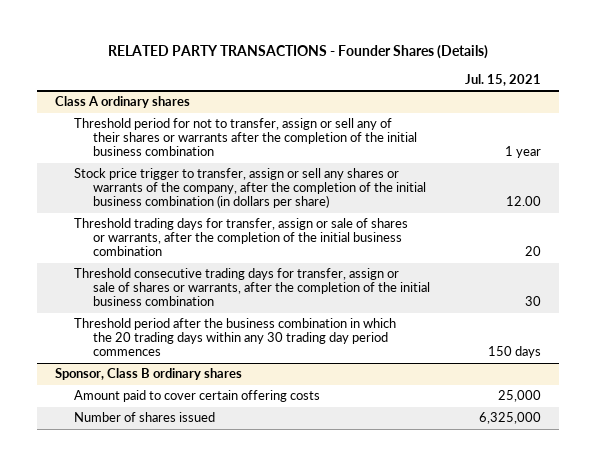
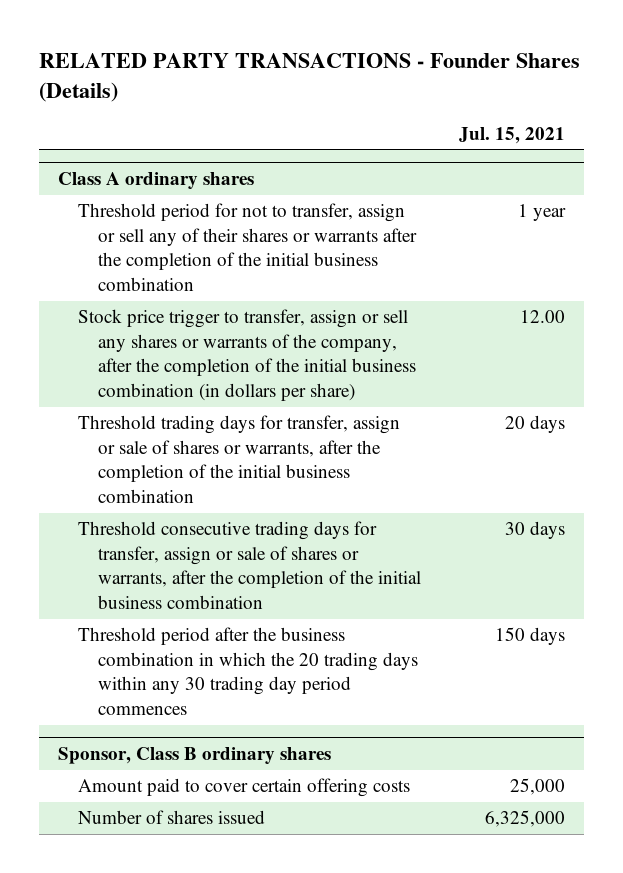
@ Class A ordinary shares
- Threshold trading days for transfer, assign or sale of shares or warrants, after the completion of the initial business combination | 20
- Threshold consecutive trading days for transfer, assign or sale of shares or warrants, after the completion of the initial business combination | 30
+ Threshold trading days for transfer, assign or sale of shares or warrants, after the completion of the initial business combination | 20 days
+ Threshold consecutive trading days for transfer, assign or sale of shares or warrants, after the completion of the initial business combination | 30 days

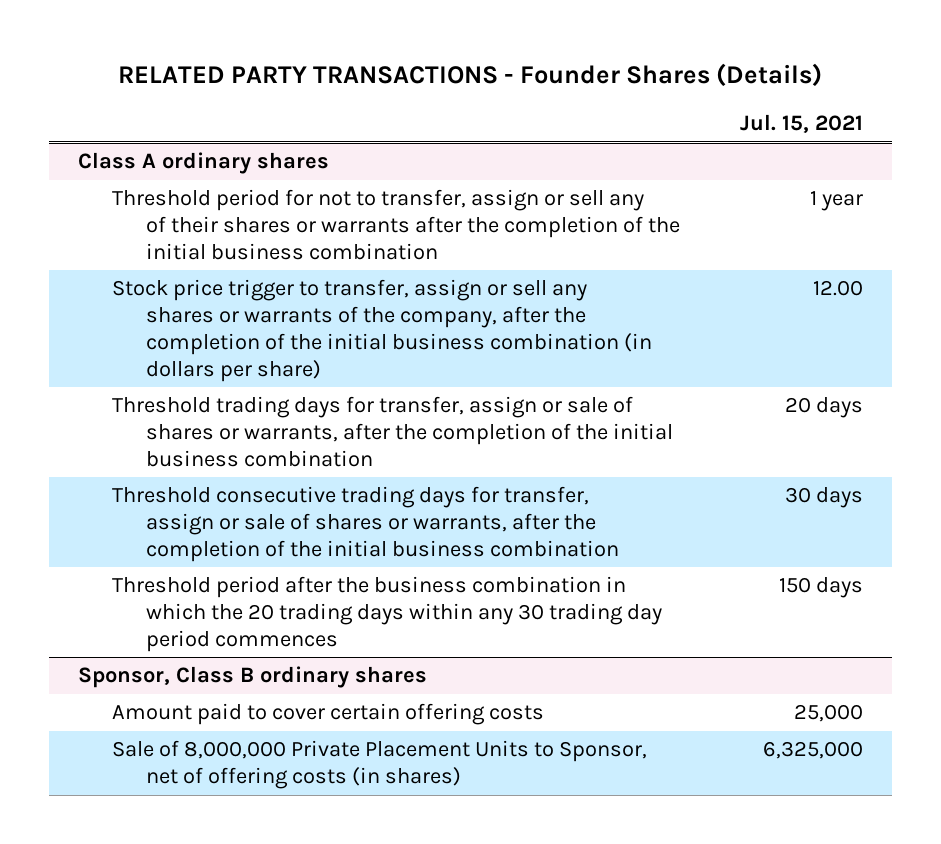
@ Sponsor, Class B ordinary shares
- Number of shares issued | 6,325,000
+ Sale of 8,000,000 Private Placement Units to Sponsor, net of offering costs (in shares) | 6,325,000

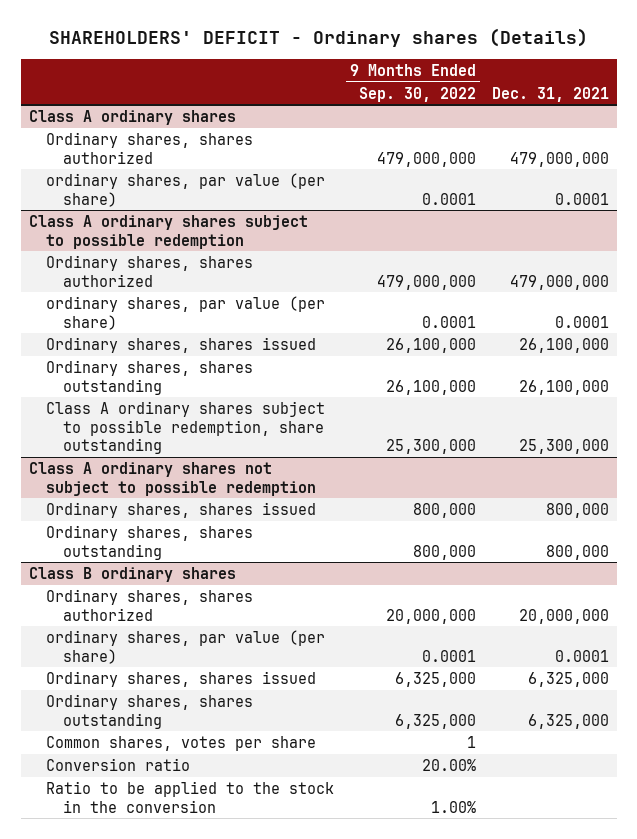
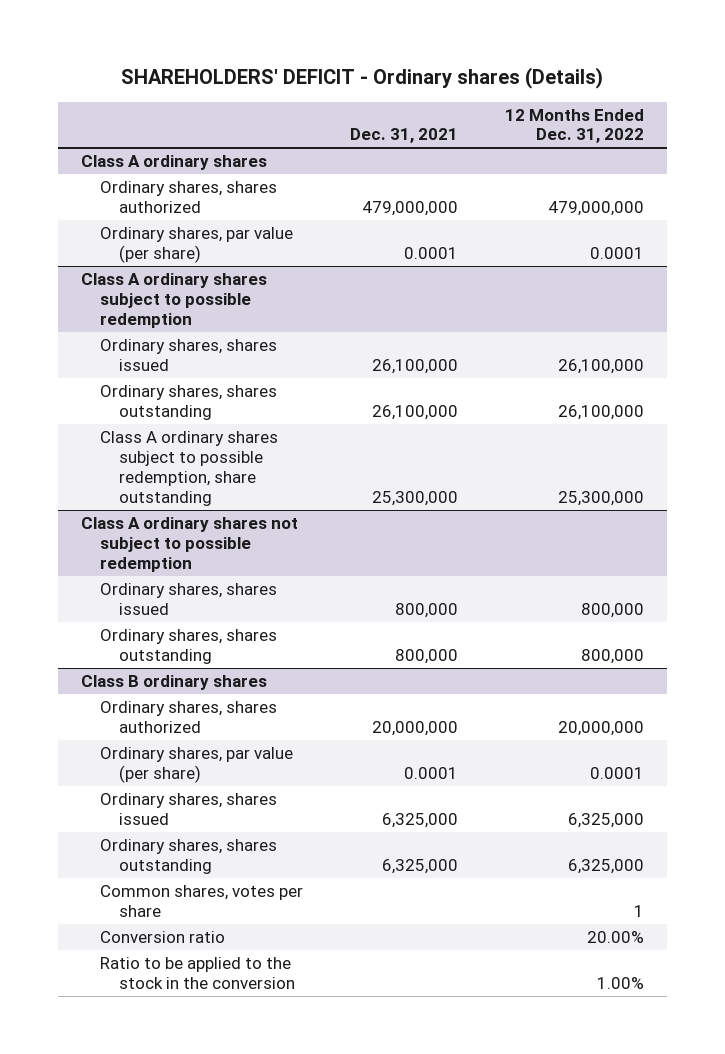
- | 9 Months Ended Sep. 30, 2022 | Dec. 31, 2021
+ | Dec. 31, 2021 | 12 Months Ended Dec. 31, 2022
@ Class A ordinary shares
- ordinary shares, par value (per share) | 0.0001 | 0.0001
+ Ordinary shares, par value (per share) | 0.0001 | 0.0001
@ Class A ordinary shares subject to possible redemption
- Ordinary shares, shares authorized | 479,000,000 | 479,000,000
- ordinary shares, par value (per share) | 0.0001 | 0.0001
@ Class B ordinary shares
- ordinary shares, par value (per share) | 0.0001 | 0.0001
+ Ordinary shares, par value (per share) | 0.0001 | 0.0001

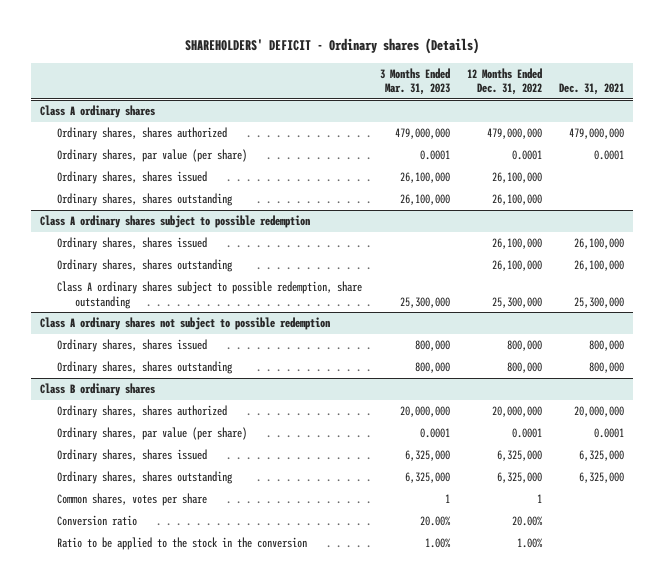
- | Dec. 31, 2021 | 12 Months Ended Dec. 31, 2022
+ | 3 Months Ended Mar. 31, 2023 | 12 Months Ended Dec. 31, 2022 | Dec. 31, 2021
@ Class A ordinary shares
+ Ordinary shares, shares issued | 26,100,000 | 26,100,000 |
+ Ordinary shares, shares outstanding | 26,100,000 | 26,100,000 |

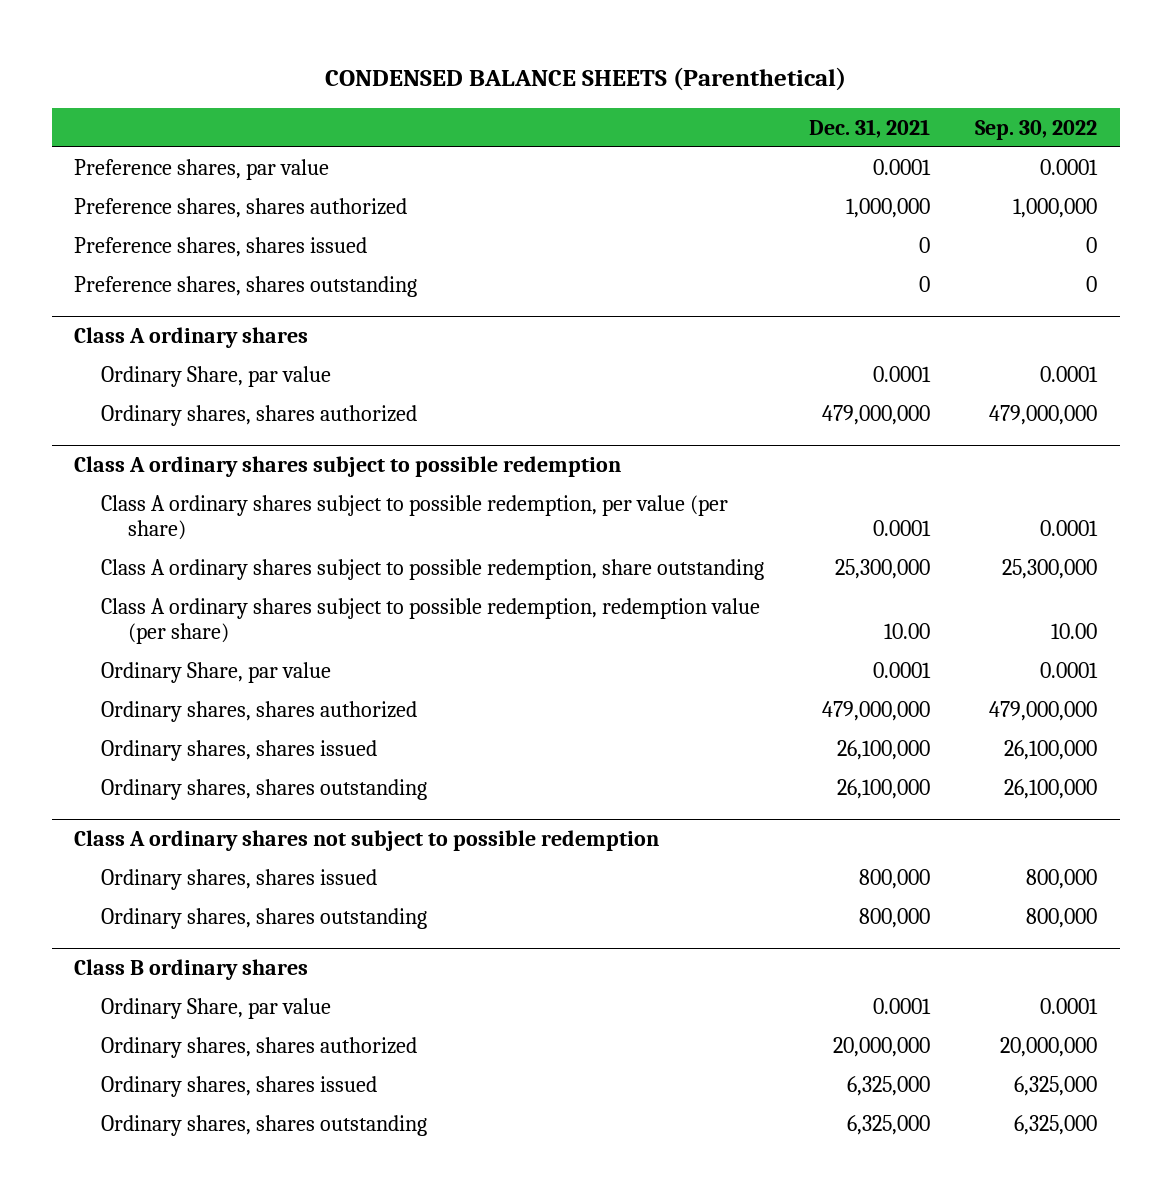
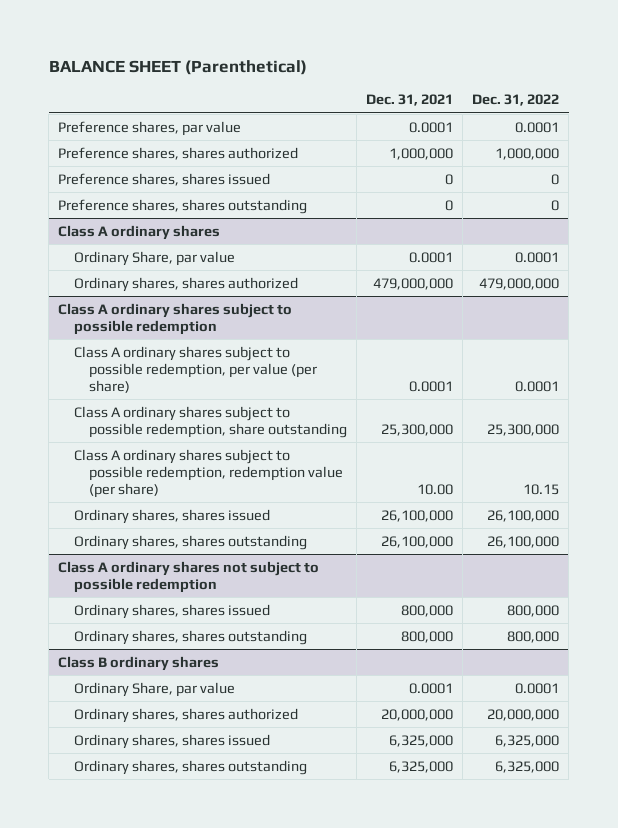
- CONDENSED BALANCE SHEETS (Parenthetical)
+ BALANCE SHEET (Parenthetical)
- | Dec. 31, 2021 | Sep. 30, 2022
+ | Dec. 31, 2021 | Dec. 31, 2022
@ Class A ordinary shares subject to possible redemption
- Ordinary Share, par value | 0.0001 | 0.0001
- Ordinary shares, shares authorized | 479,000,000 | 479,000,000

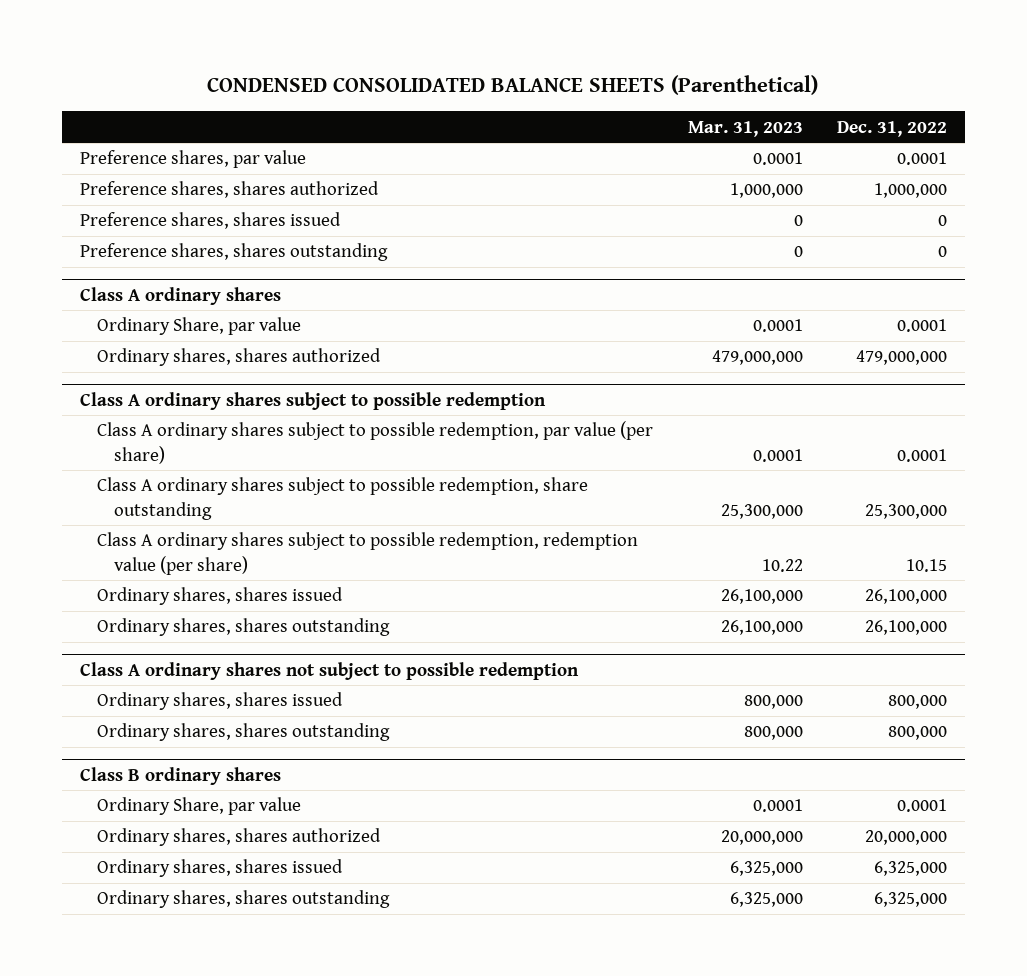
- BALANCE SHEET (Parenthetical)
+ CONDENSED CONSOLIDATED BALANCE SHEETS (Parenthetical)
- | Dec. 31, 2021 | Dec. 31, 2022
+ | Mar. 31, 2023 | Dec. 31, 2022
@ Class A ordinary shares subject to possible redemption
- Class A ordinary shares subject to possible redemption, per value (per share) | 0.0001 | 0.0001
+ Class A ordinary shares subject to possible redemption, par value (per share) | 0.0001 | 0.0001

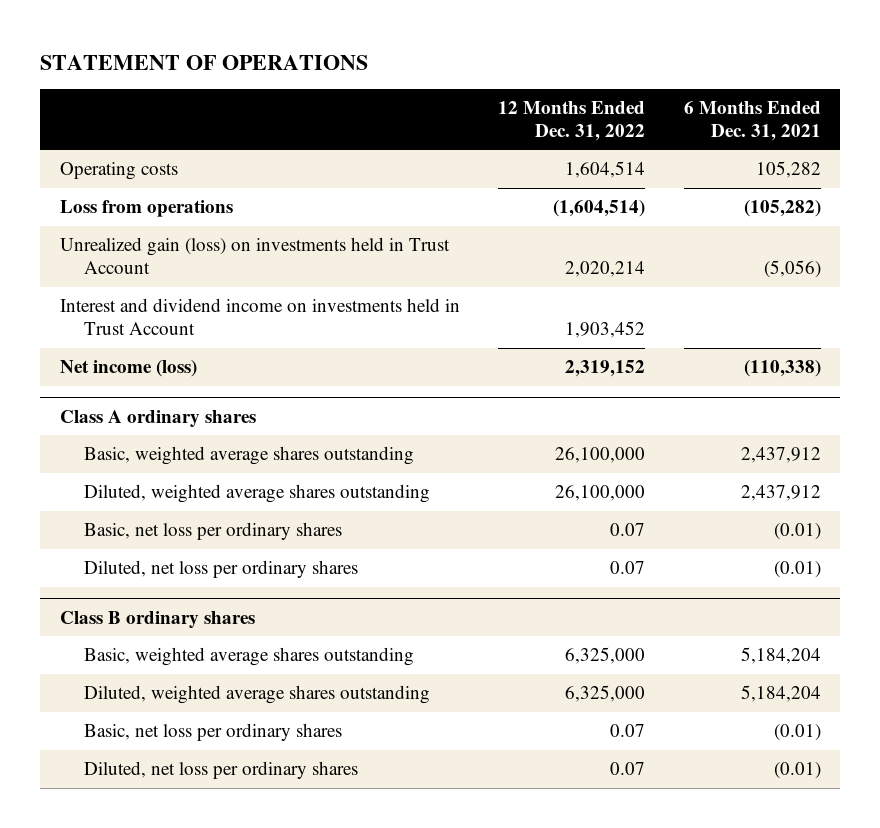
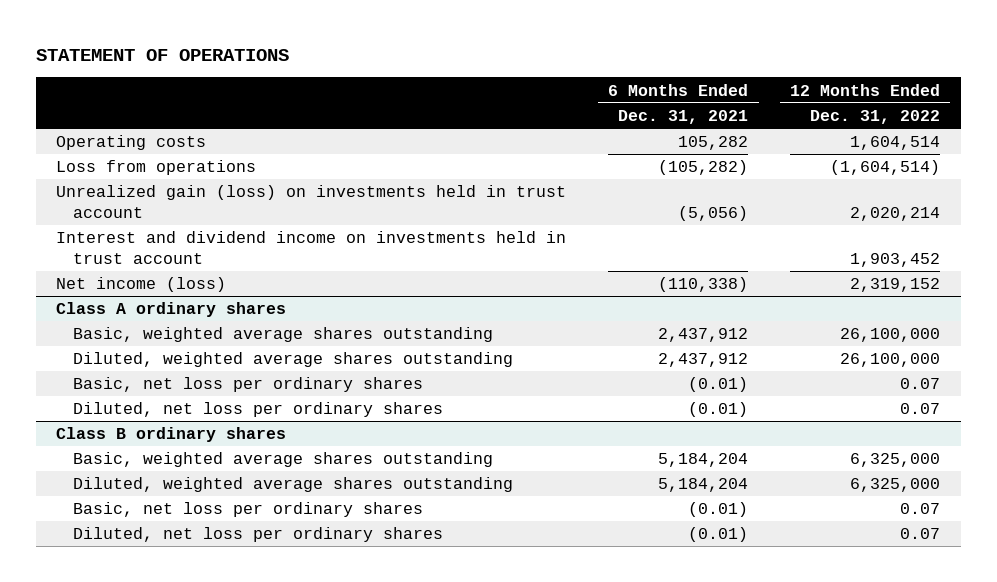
- | 12 Months Ended Dec. 31, 2022 | 6 Months Ended Dec. 31, 2021
+ | 6 Months Ended Dec. 31, 2021 | 12 Months Ended Dec. 31, 2022
- Unrealized gain (loss) on investments held in Trust Account | 2,020,214 | (5,056)
- Interest and dividend income on investments held in Trust Account | 1,903,452 |
+ Unrealized gain (loss) on investments held in trust account | (5,056) | 2,020,214
+ Interest and dividend income on investments held in trust account | | 1,903,452

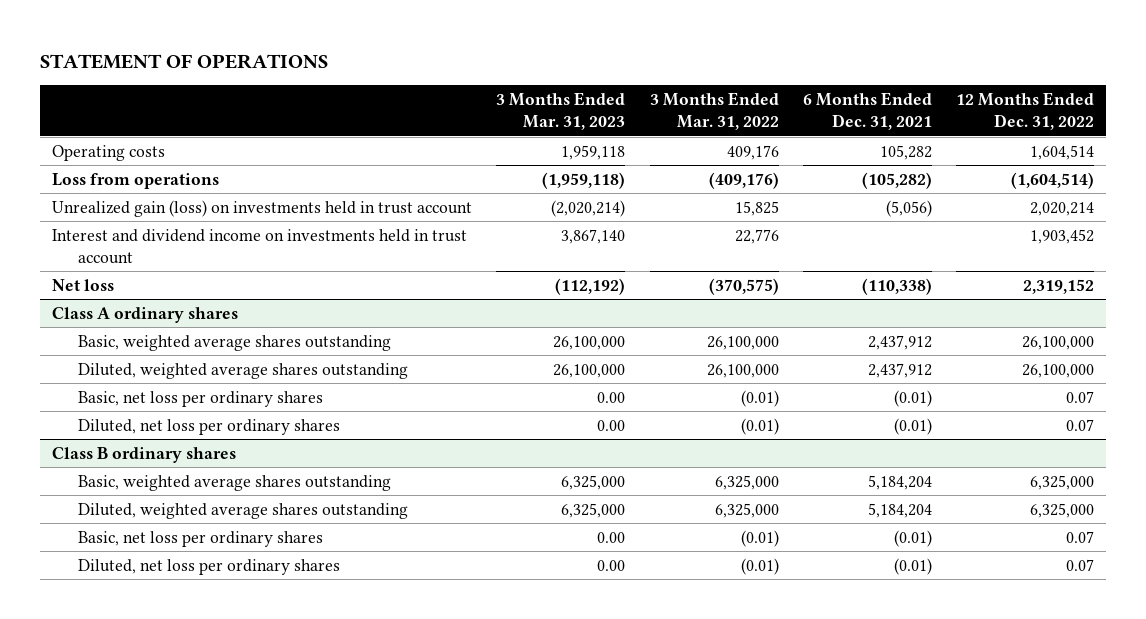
- | 6 Months Ended Dec. 31, 2021 | 12 Months Ended Dec. 31, 2022
+ | 3 Months Ended Mar. 31, 2023 | 3 Months Ended Mar. 31, 2022 | 6 Months Ended Dec. 31, 2021 | 12 Months Ended Dec. 31, 2022
- Net income (loss) | (110,338) | 2,319,152
+ Net loss | (112,192) | (370,575) | (110,338) | 2,319,152

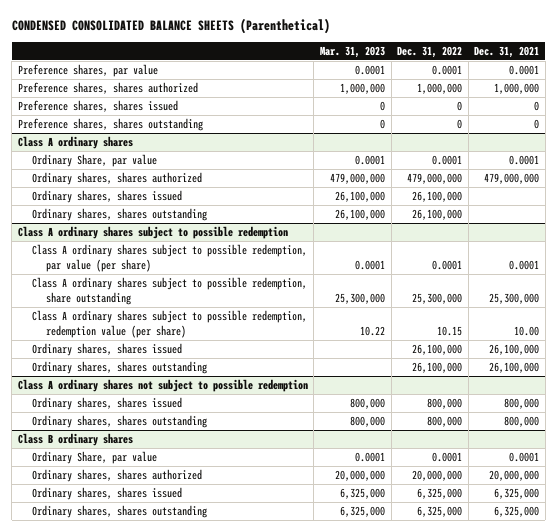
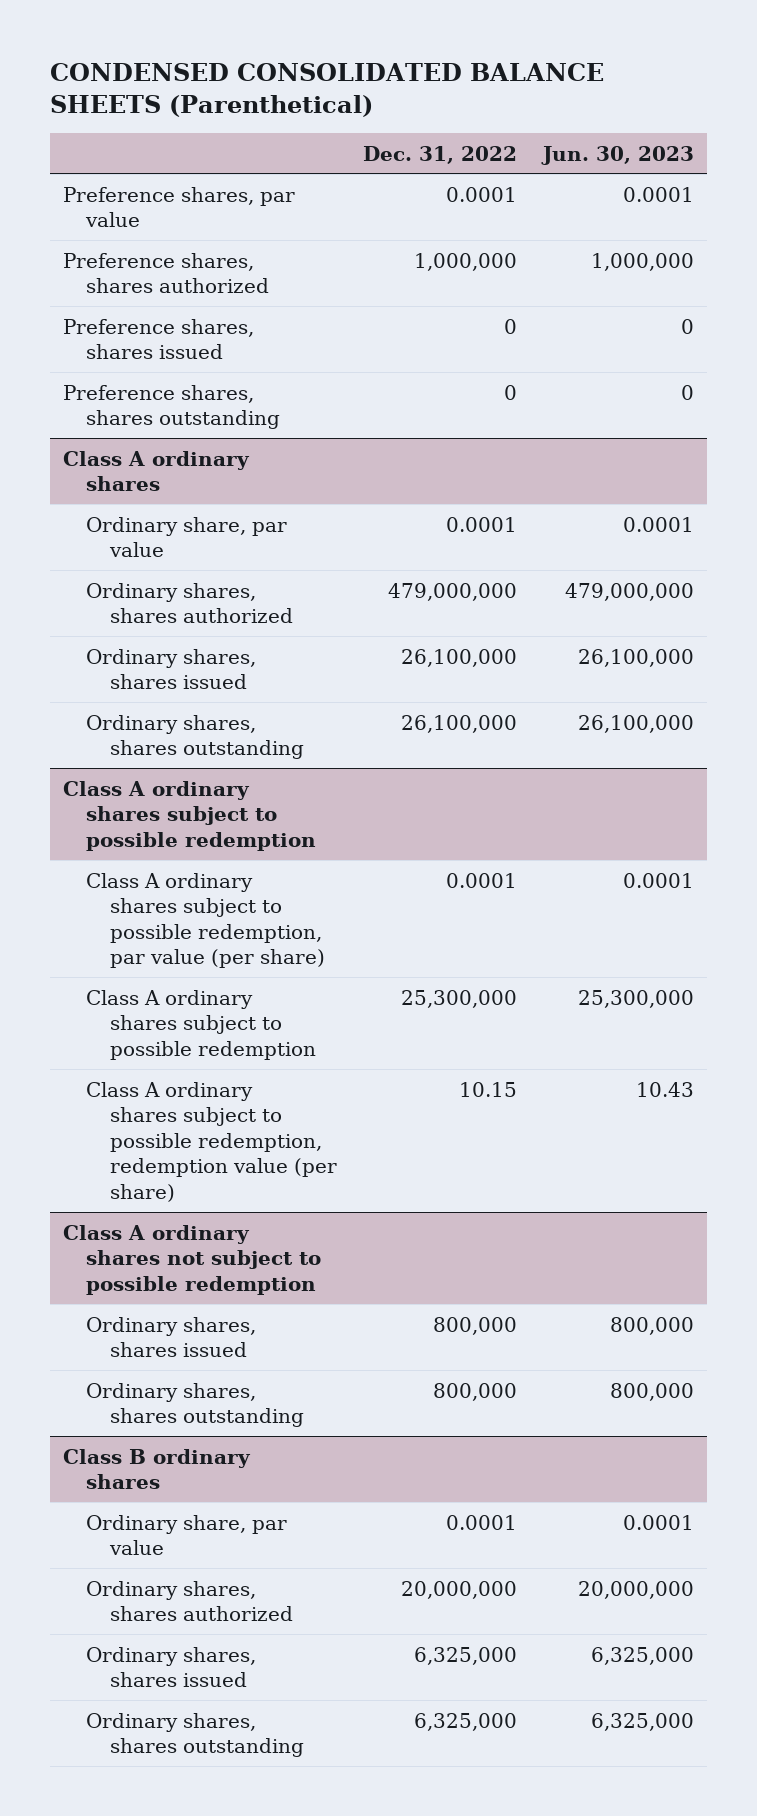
- | Mar. 31, 2023 | Dec. 31, 2022 | Dec. 31, 2021
+ | Dec. 31, 2022 | Jun. 30, 2023
@ Class A ordinary shares
- Ordinary Share, par value | 0.0001 | 0.0001 | 0.0001
+ Ordinary share, par value | 0.0001 | 0.0001
@ Class A ordinary shares subject to possible redemption
- Class A ordinary shares subject to possible redemption, share outstanding | 25,300,000 | 25,300,000 | 25,300,000
+ Class A ordinary shares subject to possible redemption | 25,300,000 | 25,300,000
- Ordinary shares, shares issued | | 26,100,000 | 26,100,000
- Ordinary shares, shares outstanding | | 26,100,000 | 26,100,000
@ Class B ordinary shares
- Ordinary Share, par value | 0.0001 | 0.0001 | 0.0001
+ Ordinary share, par value | 0.0001 | 0.0001

